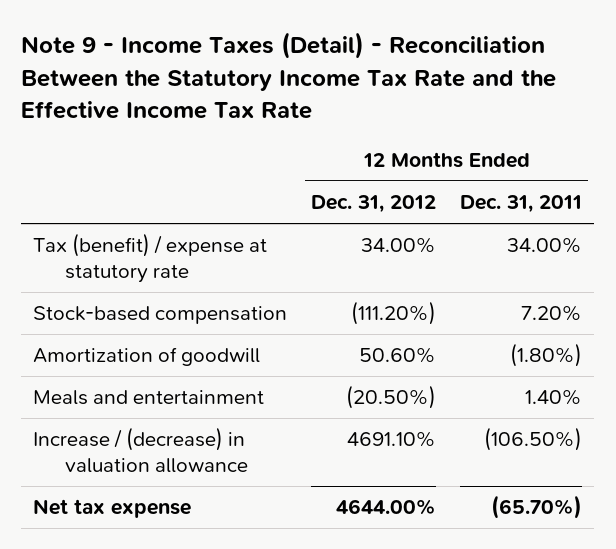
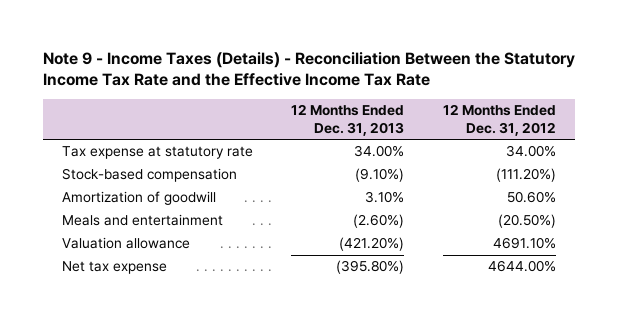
- Note 9 - Income Taxes (Detail) - Reconciliation Between the Statutory Income Tax Rate and the Effective Income Tax Rate
+ Note 9 - Income Taxes (Details) - Reconciliation Between the Statutory Income Tax Rate and the Effective Income Tax Rate
- | 12 Months Ended Dec. 31, 2012 | 12 Months Ended Dec. 31, 2011
+ | 12 Months Ended Dec. 31, 2013 | 12 Months Ended Dec. 31, 2012
- Tax (benefit) / expense at statutory rate | 34.00% | 34.00%
+ Tax expense at statutory rate | 34.00% | 34.00%
- Increase / (decrease) in valuation allowance | 4691.10% | (106.50%)
+ Valuation allowance | (421.20%) | 4691.10%

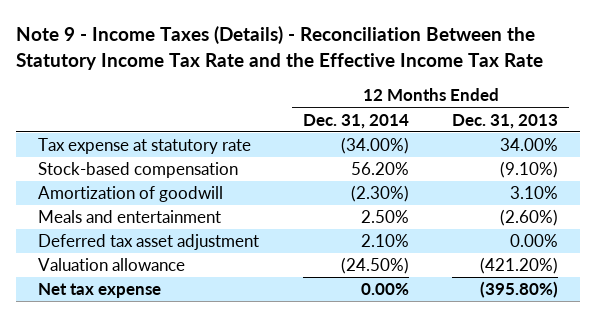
- | 12 Months Ended Dec. 31, 2013 | 12 Months Ended Dec. 31, 2012
+ | 12 Months Ended Dec. 31, 2014 | 12 Months Ended Dec. 31, 2013
+ Deferred tax asset adjustment | 2.10% | 0.00%

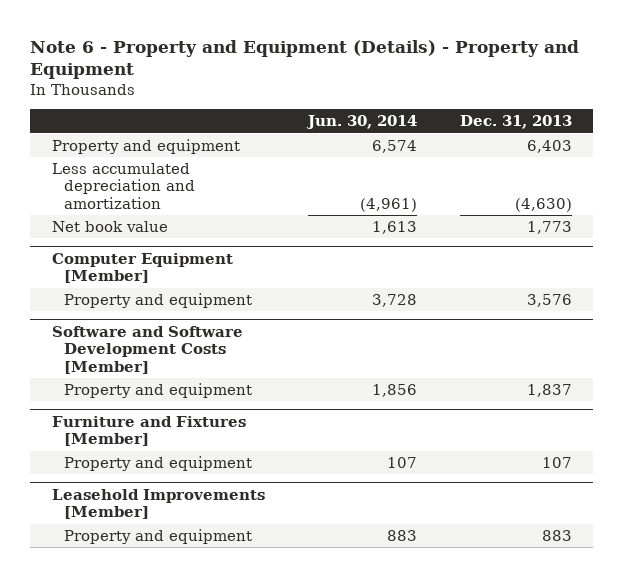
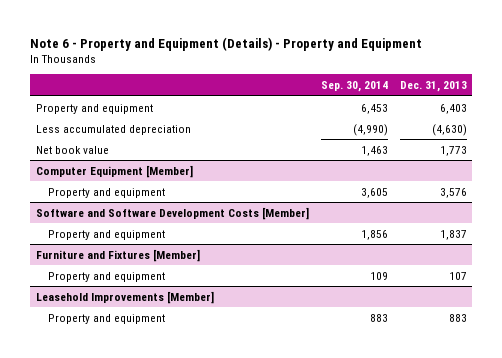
- | Jun. 30, 2014 | Dec. 31, 2013
+ | Sep. 30, 2014 | Dec. 31, 2013
- Less accumulated depreciation and amortization | (4,961) | (4,630)
+ Less accumulated depreciation | (4,990) | (4,630)

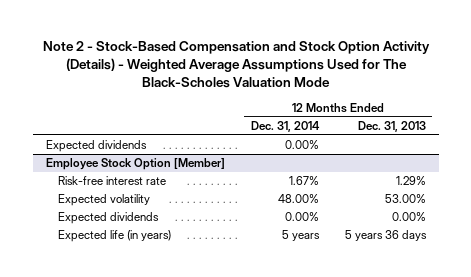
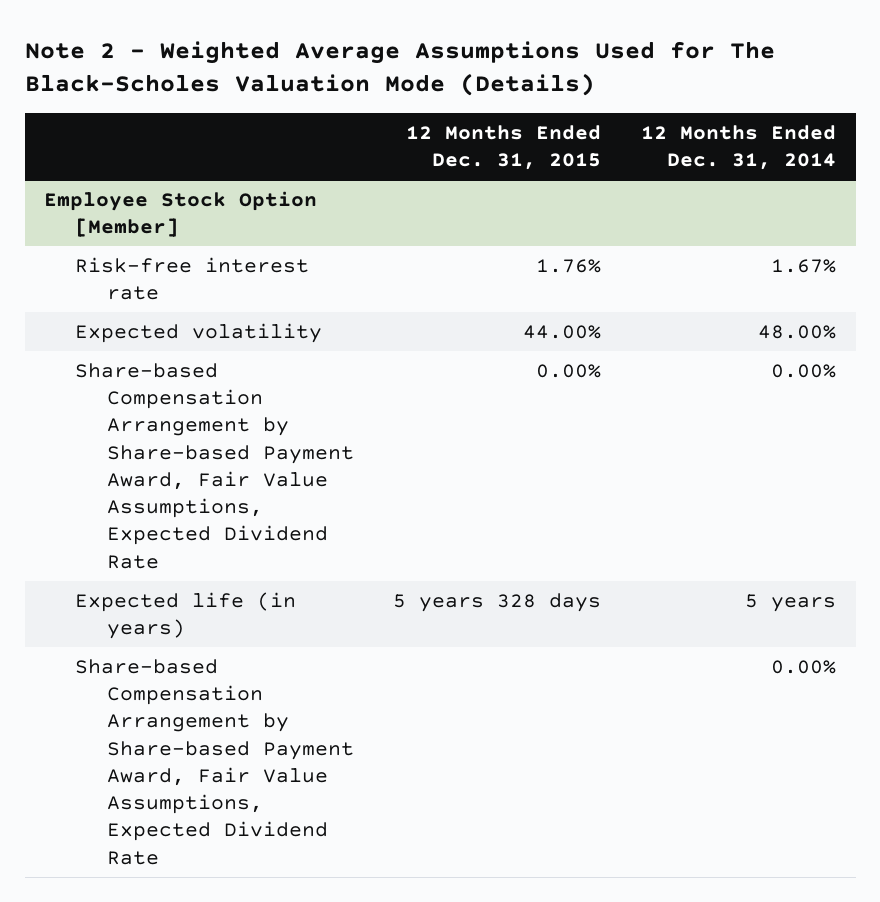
- Note 2 - Stock-Based Compensation and Stock Option Activity (Details) - Weighted Average Assumptions Used for The Black-Scholes Valuation Mode
+ Note 2 - Weighted Average Assumptions Used for The Black-Scholes Valuation Mode (Details)
- | 12 Months Ended Dec. 31, 2014 | 12 Months Ended Dec. 31, 2013
+ | 12 Months Ended Dec. 31, 2015 | 12 Months Ended Dec. 31, 2014
- Expected dividends | 0.00% |
@ Employee Stock Option [Member]
- Expected dividends | 0.00% | 0.00%
+ Share-based Compensation Arrangement by Share-based Payment Award, Fair Value Assumptions, Expected Dividend Rate | 0.00% | 0.00%
+ Share-based Compensation Arrangement by Share-based Payment Award, Fair Value Assumptions, Expected Dividend Rate | | 0.00%

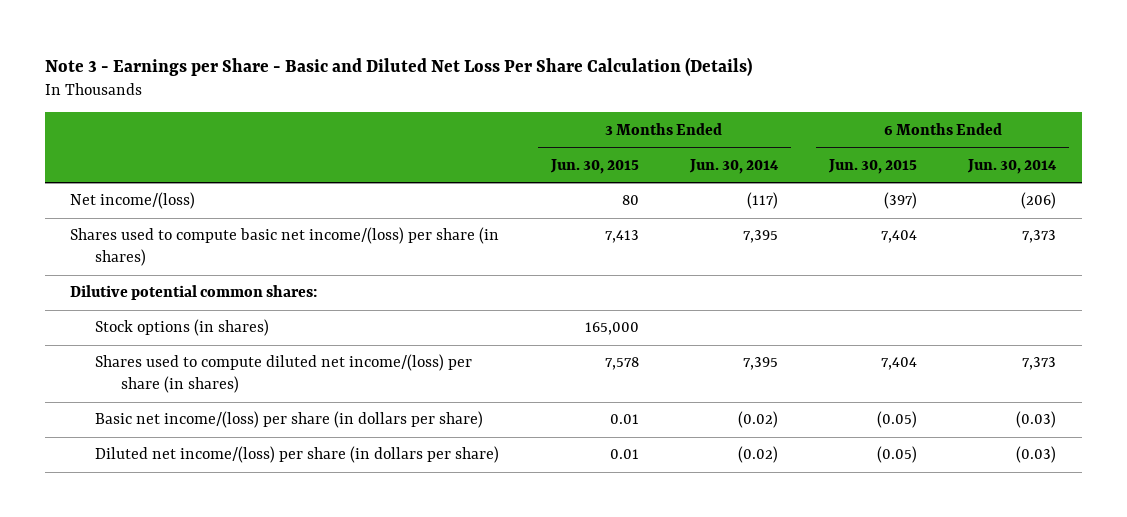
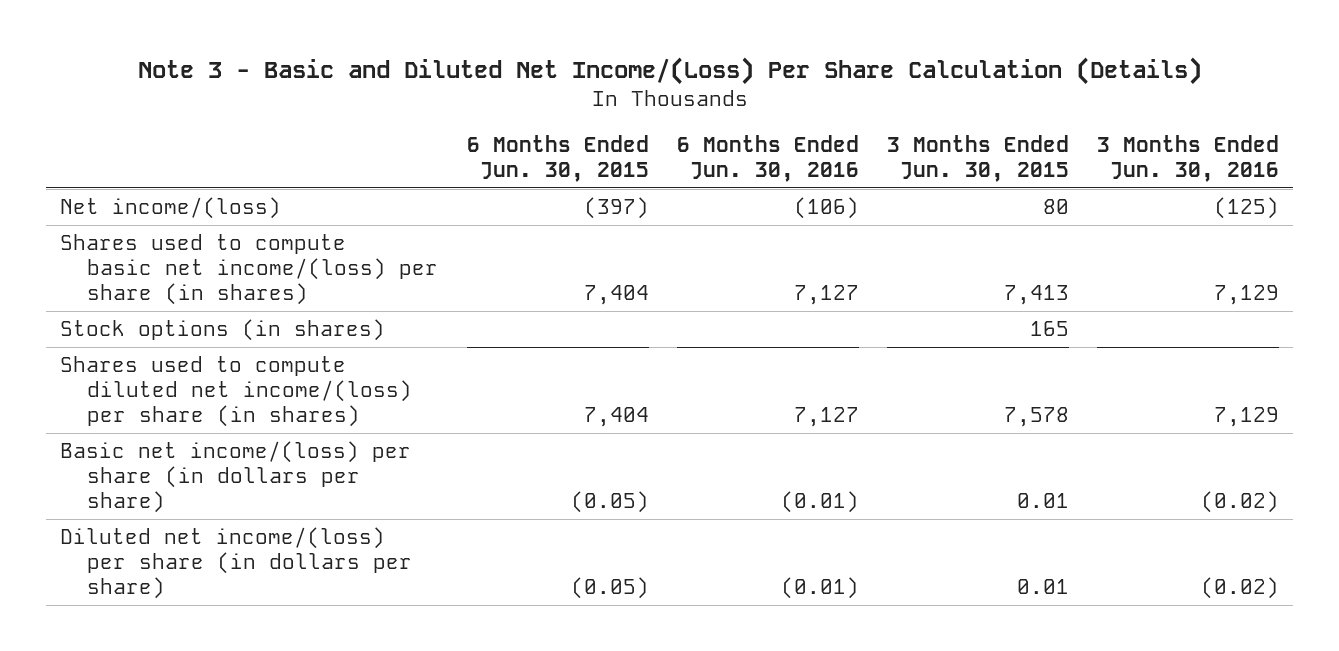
- Note 3 - Earnings per Share - Basic and Diluted Net Loss Per Share Calculation (Details)
+ Note 3 - Basic and Diluted Net Income/(Loss) Per Share Calculation (Details)
- | 3 Months Ended Jun. 30, 2015 | 3 Months Ended Jun. 30, 2014 | 6 Months Ended Jun. 30, 2015 | 6 Months Ended Jun. 30, 2014
+ | 6 Months Ended Jun. 30, 2015 | 6 Months Ended Jun. 30, 2016 | 3 Months Ended Jun. 30, 2015 | 3 Months Ended Jun. 30, 2016
- Dilutive potential common shares:
- Stock options (in shares) | 165,000 | | |
+ Stock options (in shares) | | | 165 |

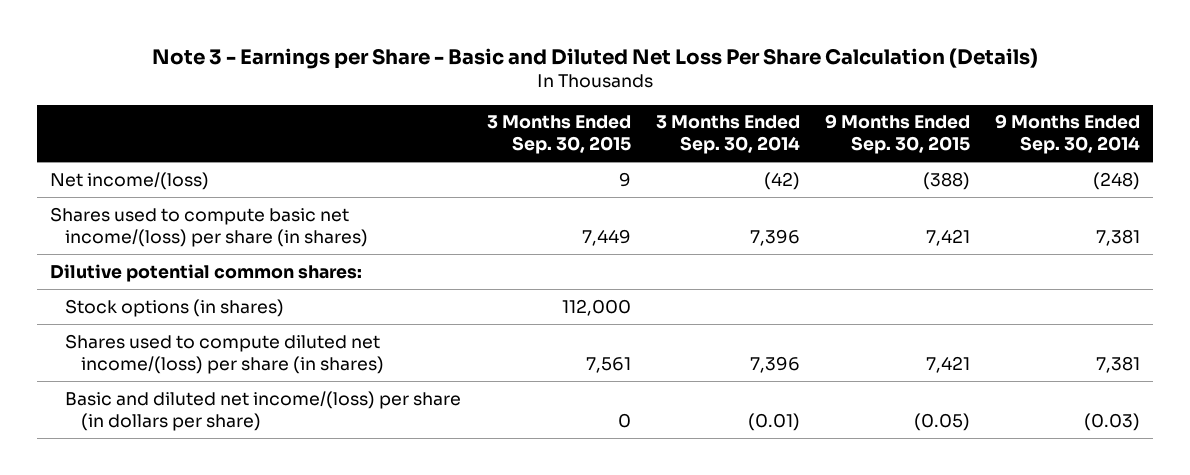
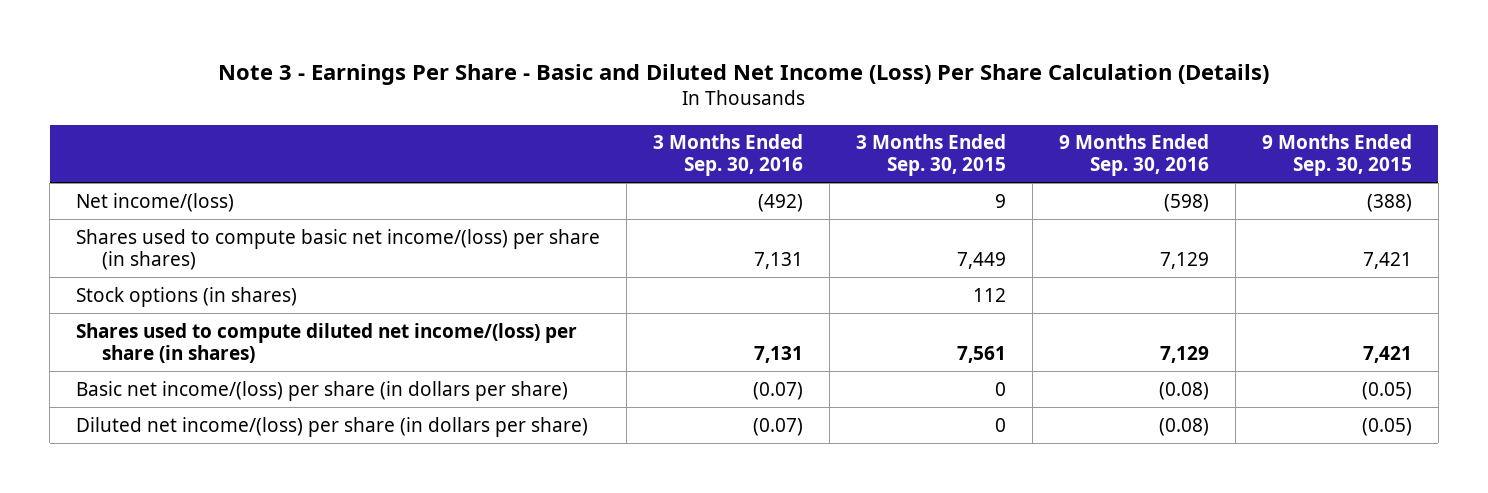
- Note 3 - Earnings per Share - Basic and Diluted Net Loss Per Share Calculation (Details)
+ Note 3 - Earnings Per Share - Basic and Diluted Net Income (Loss) Per Share Calculation (Details)
- | 3 Months Ended Sep. 30, 2015 | 3 Months Ended Sep. 30, 2014 | 9 Months Ended Sep. 30, 2015 | 9 Months Ended Sep. 30, 2014
+ | 3 Months Ended Sep. 30, 2016 | 3 Months Ended Sep. 30, 2015 | 9 Months Ended Sep. 30, 2016 | 9 Months Ended Sep. 30, 2015
- Dilutive potential common shares:
- Stock options (in shares) | 112,000 | | |
+ Stock options (in shares) | | 112 | |
- Basic and diluted net income/(loss) per share (in dollars per share) | 0 | (0.01) | (0.05) | (0.03)
+ Basic net income/(loss) per share (in dollars per share) | (0.07) | 0 | (0.08) | (0.05)
+ Diluted net income/(loss) per share (in dollars per share) | (0.07) | 0 | (0.08) | (0.05)

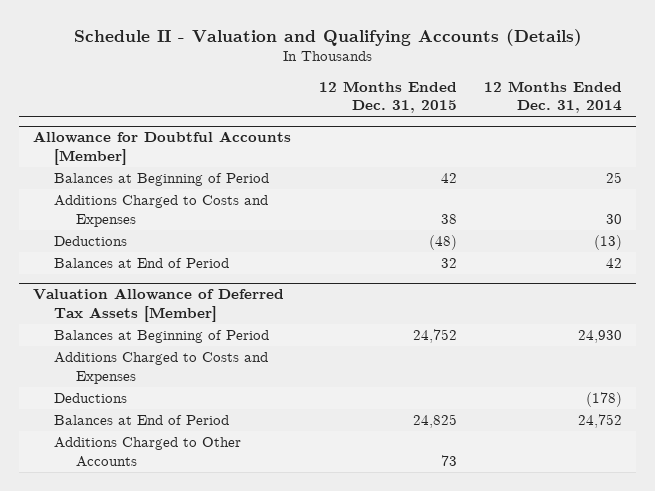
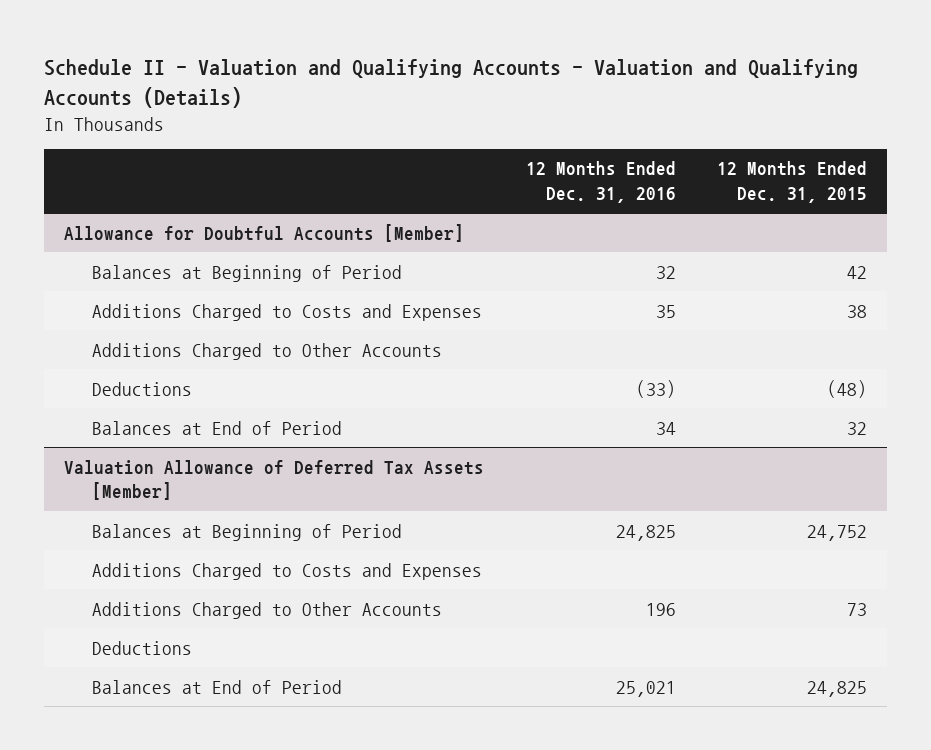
- Schedule II - Valuation and Qualifying Accounts (Details)
+ Schedule II - Valuation and Qualifying Accounts - Valuation and Qualifying Accounts (Details)
- | 12 Months Ended Dec. 31, 2015 | 12 Months Ended Dec. 31, 2014
+ | 12 Months Ended Dec. 31, 2016 | 12 Months Ended Dec. 31, 2015
@ Allowance for Doubtful Accounts [Member]
+ Additions Charged to Other Accounts
@ Valuation Allowance of Deferred Tax Assets [Member]
moved up: Additions Charged to Other Accounts | 196 | 73

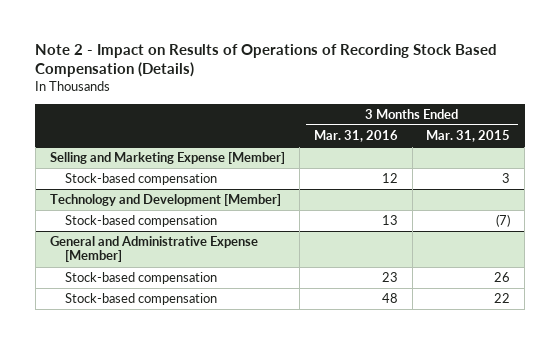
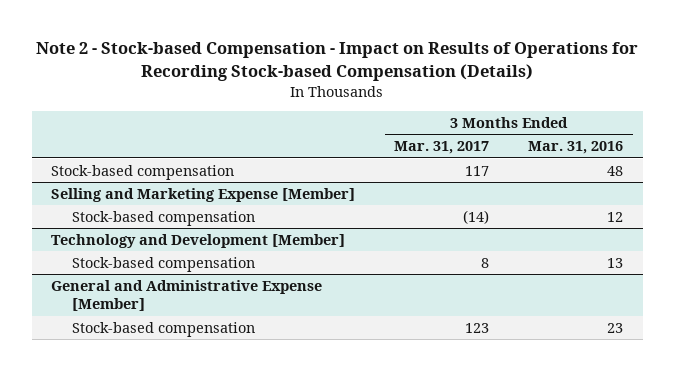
- Note 2 - Impact on Results of Operations of Recording Stock Based Compensation (Details)
+ Note 2 - Stock-based Compensation - Impact on Results of Operations for Recording Stock-based Compensation (Details)
- | 3 Months Ended Mar. 31, 2016 | 3 Months Ended Mar. 31, 2015
+ | 3 Months Ended Mar. 31, 2017 | 3 Months Ended Mar. 31, 2016
+ Stock-based compensation | 117 | 48
@ General and Administrative Expense [Member]
- Stock-based compensation | 48 | 22

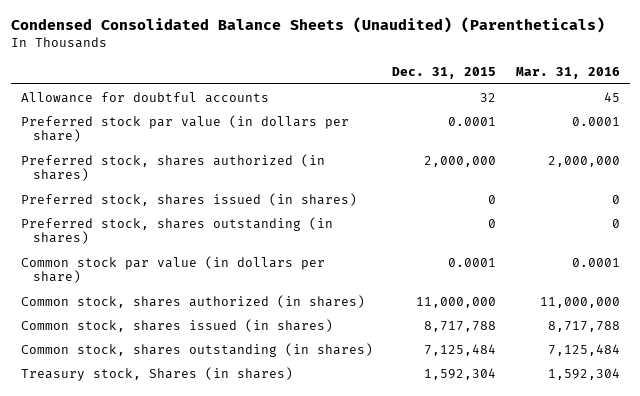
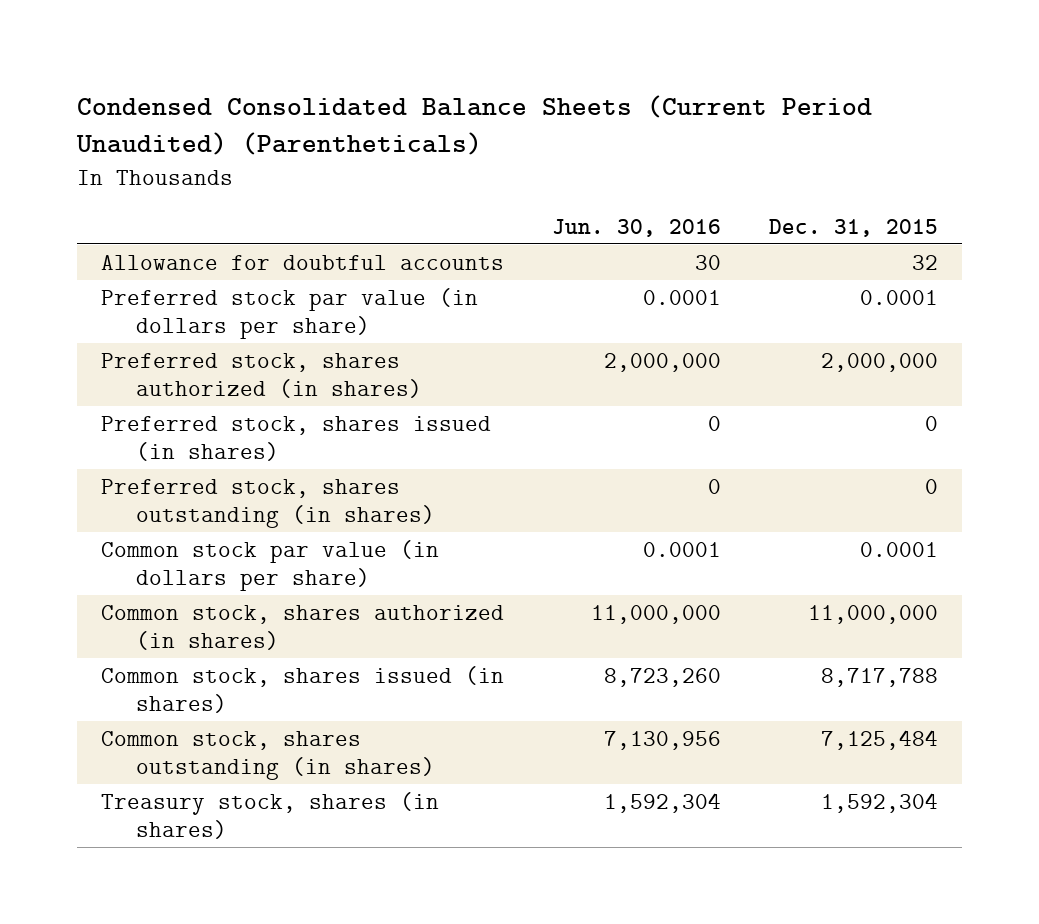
- Condensed Consolidated Balance Sheets (Unaudited) (Parentheticals)
+ Condensed Consolidated Balance Sheets (Current Period Unaudited) (Parentheticals)
- | Dec. 31, 2015 | Mar. 31, 2016
+ | Jun. 30, 2016 | Dec. 31, 2015
- Treasury stock, Shares (in shares) | 1,592,304 | 1,592,304
+ Treasury stock, shares (in shares) | 1,592,304 | 1,592,304

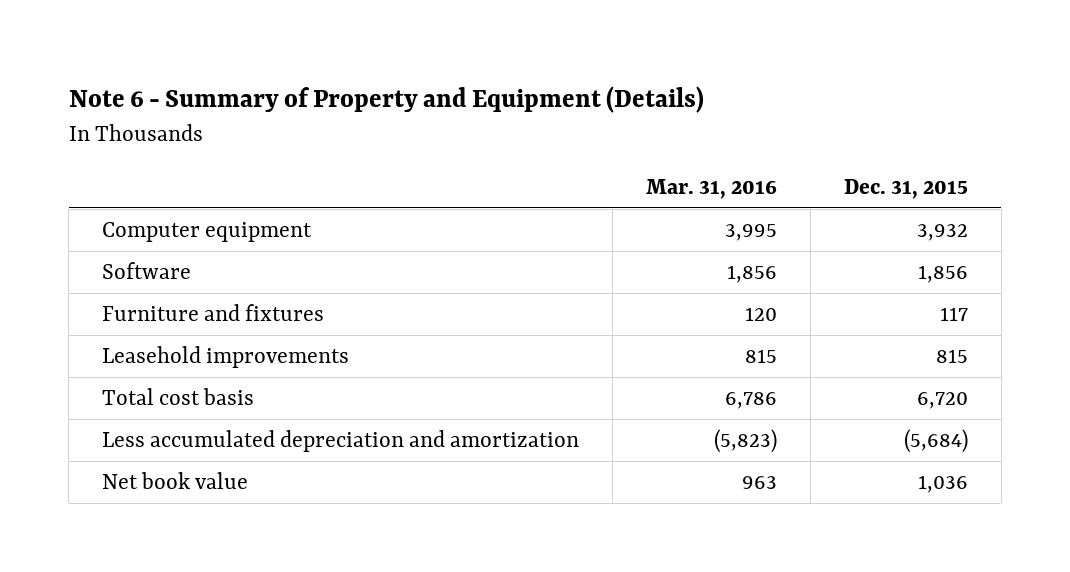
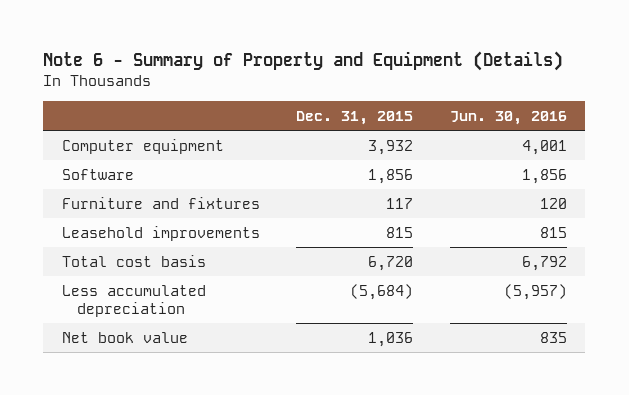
- | Mar. 31, 2016 | Dec. 31, 2015
+ | Dec. 31, 2015 | Jun. 30, 2016
- Less accumulated depreciation and amortization | (5,823) | (5,684)
+ Less accumulated depreciation | (5,684) | (5,957)

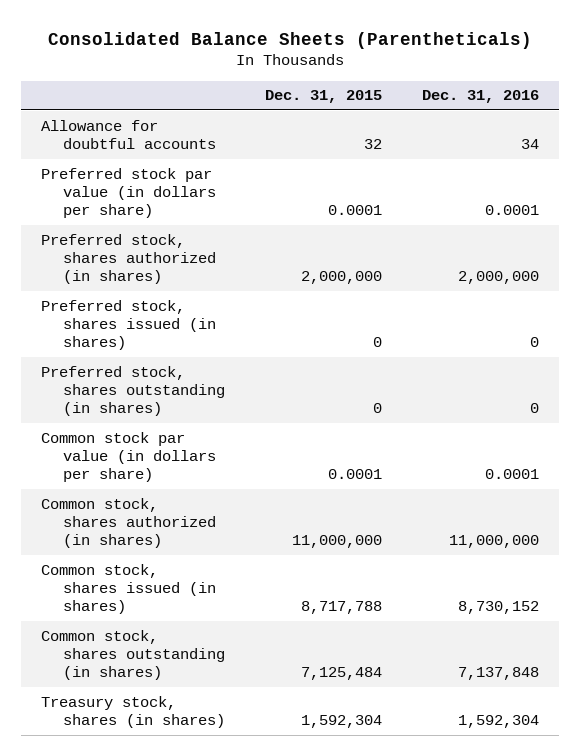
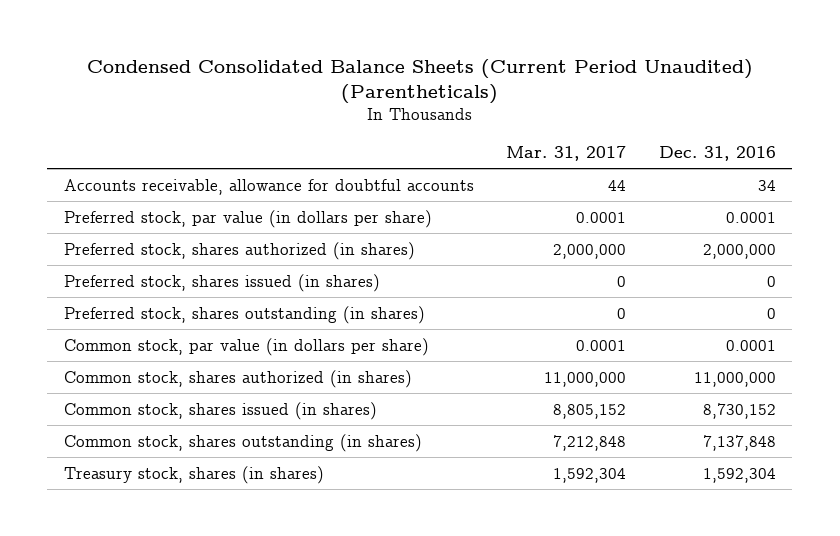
- Consolidated Balance Sheets (Parentheticals)
+ Condensed Consolidated Balance Sheets (Current Period Unaudited) (Parentheticals)
- | Dec. 31, 2015 | Dec. 31, 2016
+ | Mar. 31, 2017 | Dec. 31, 2016
- Allowance for doubtful accounts | 32 | 34
- Preferred stock par value (in dollars per share) | 0.0001 | 0.0001
+ Accounts receivable, allowance for doubtful accounts | 44 | 34
+ Preferred stock, par value (in dollars per share) | 0.0001 | 0.0001
- Common stock par value (in dollars per share) | 0.0001 | 0.0001
+ Common stock, par value (in dollars per share) | 0.0001 | 0.0001

